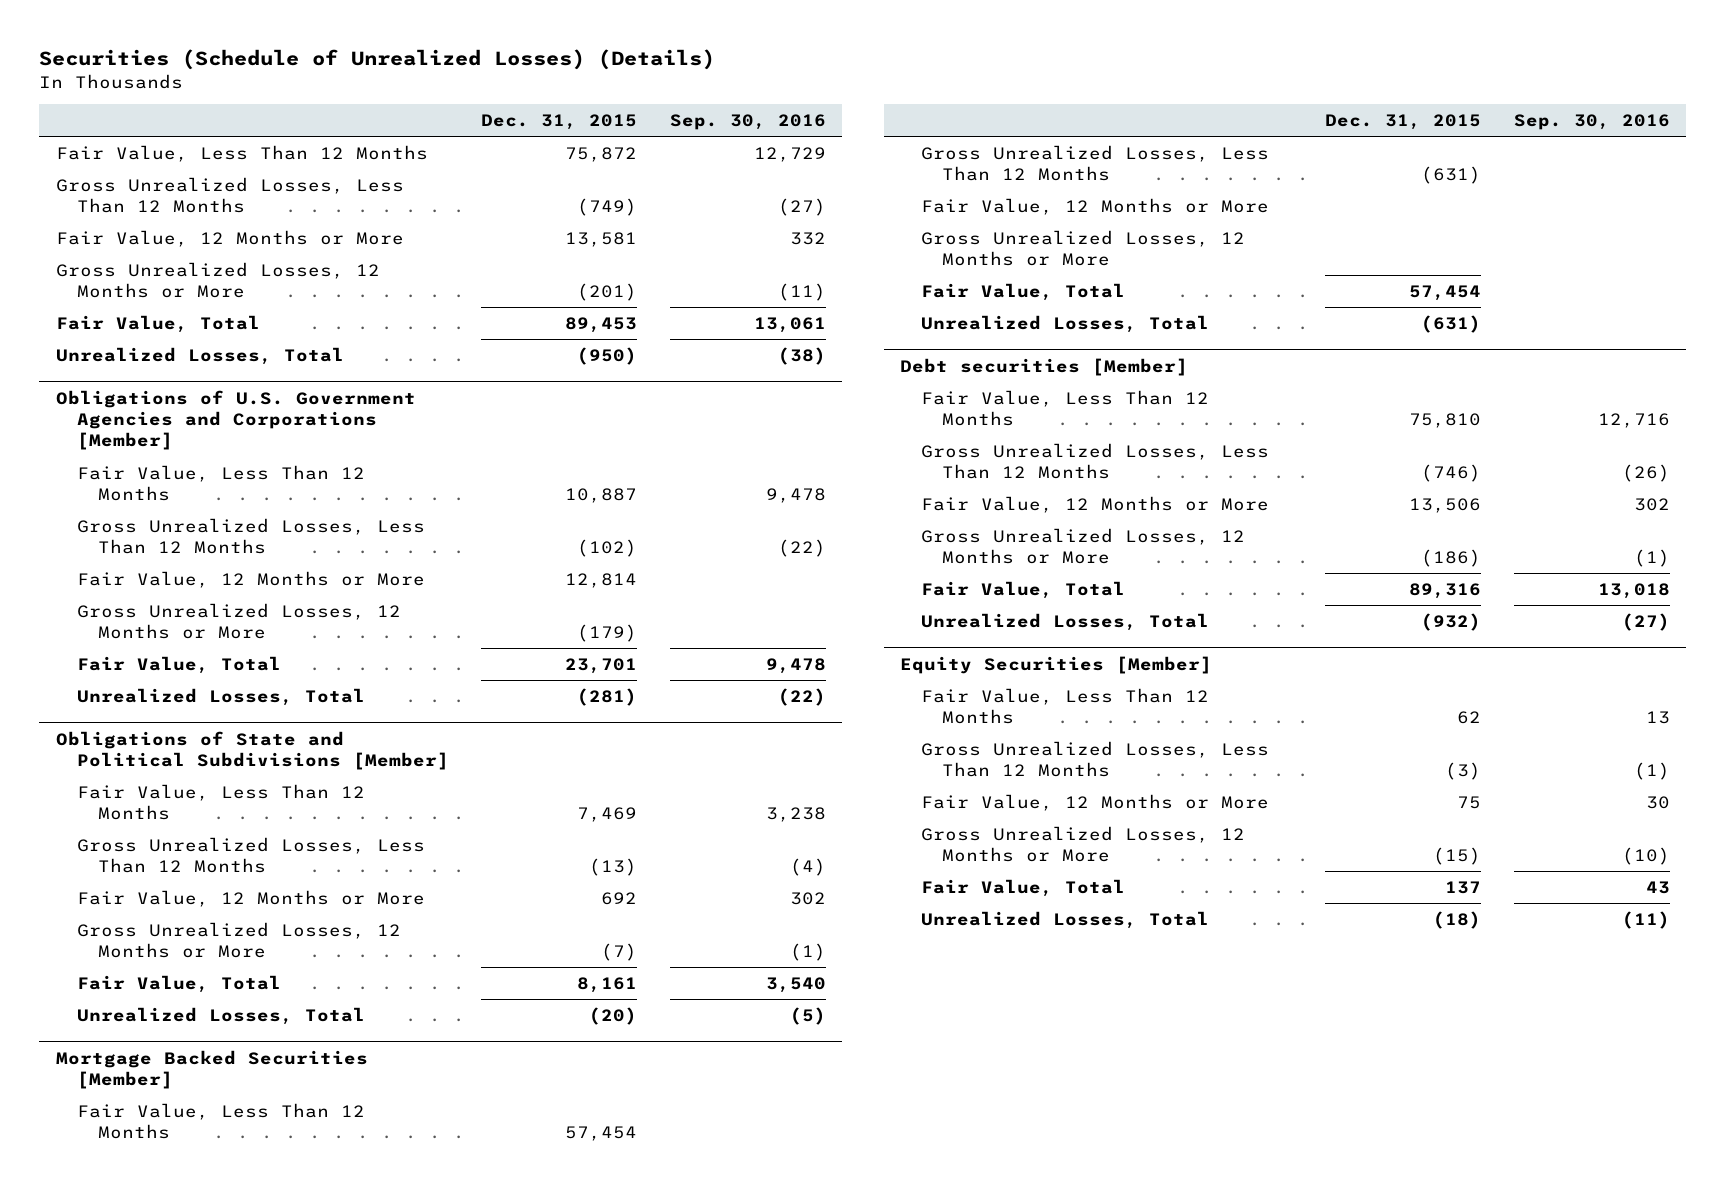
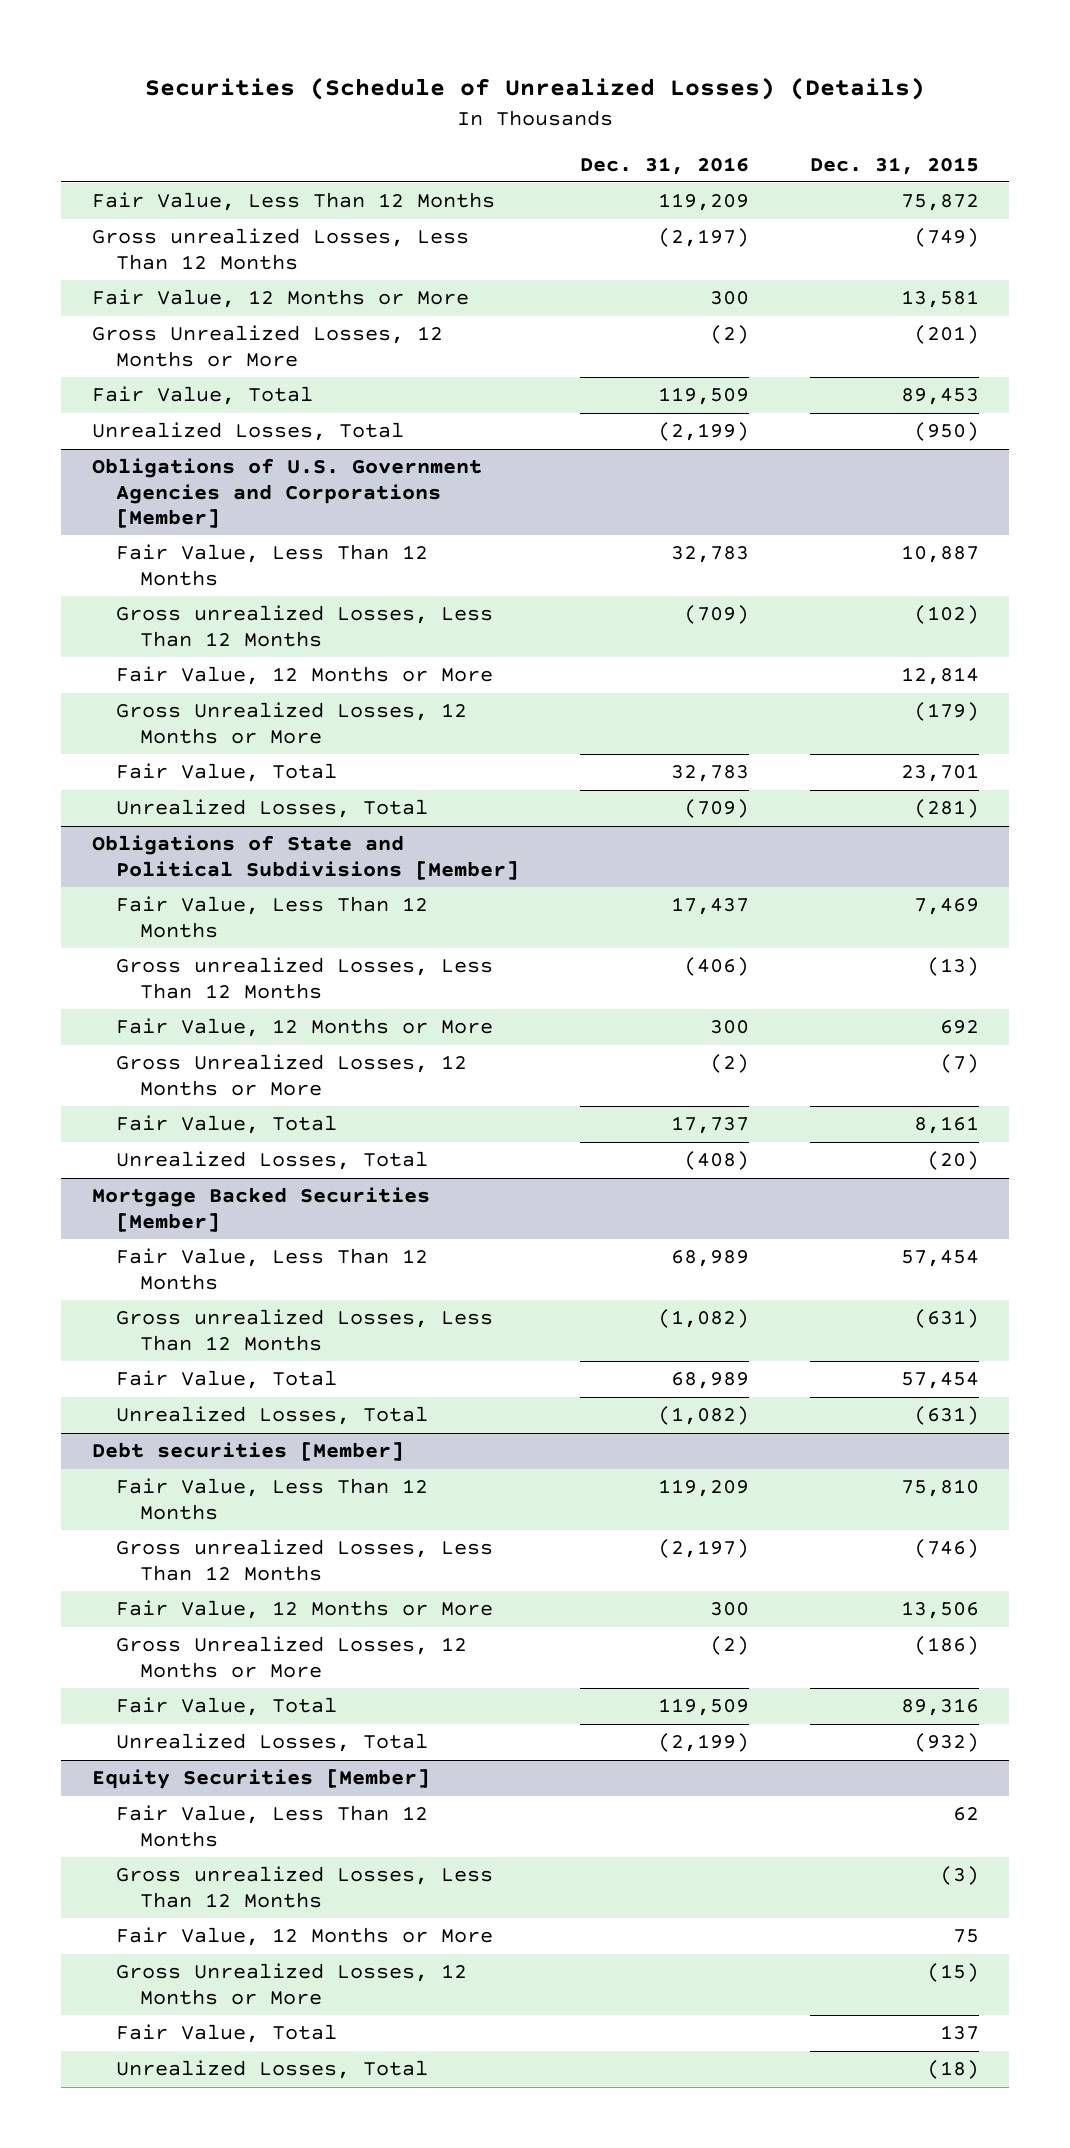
- | Dec. 31, 2015 | Sep. 30, 2016
+ | Dec. 31, 2016 | Dec. 31, 2015
- Gross Unrealized Losses, Less Than 12 Months | (749) | (27)
+ Gross unrealized Losses, Less Than 12 Months | (2,197) | (749)
@ Obligations of U.S. Government Agencies and Corporations [Member]
- Gross Unrealized Losses, Less Than 12 Months | (102) | (22)
+ Gross unrealized Losses, Less Than 12 Months | (709) | (102)
@ Obligations of State and Political Subdivisions [Member]
- Gross Unrealized Losses, Less Than 12 Months | (13) | (4)
+ Gross unrealized Losses, Less Than 12 Months | (406) | (13)
@ Mortgage Backed Securities [Member]
- Gross Unrealized Losses, Less Than 12 Months | (631) |
- Fair Value, 12 Months or More
- Gross Unrealized Losses, 12 Months or More
+ Gross unrealized Losses, Less Than 12 Months | (1,082) | (631)
@ Debt securities [Member]
- Gross Unrealized Losses, Less Than 12 Months | (746) | (26)
+ Gross unrealized Losses, Less Than 12 Months | (2,197) | (746)
@ Equity Securities [Member]
- Gross Unrealized Losses, Less Than 12 Months | (3) | (1)
+ Gross unrealized Losses, Less Than 12 Months | | (3)

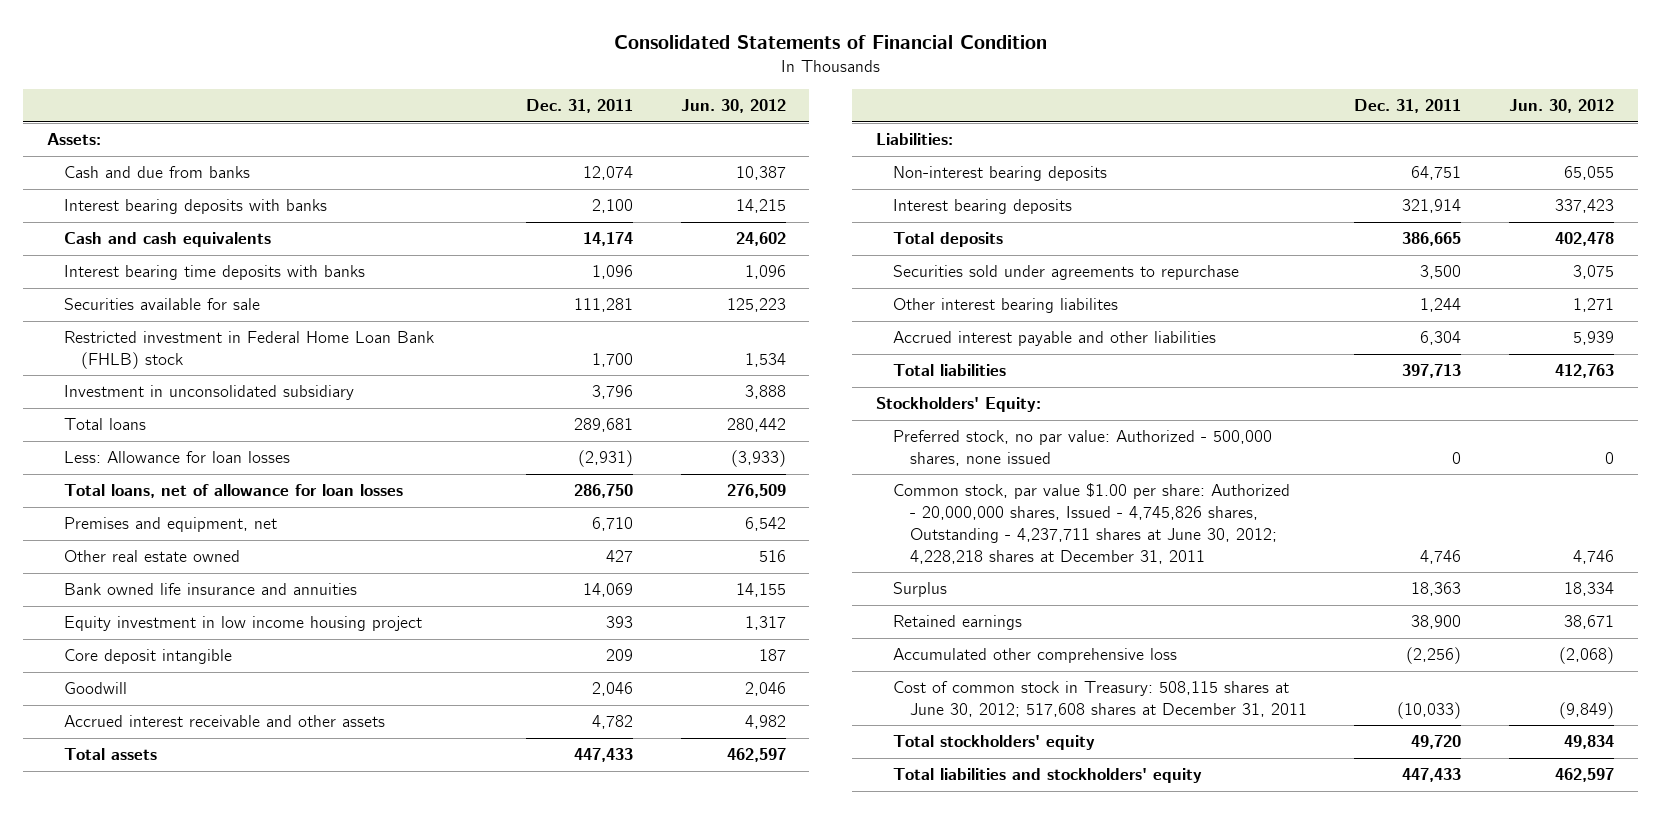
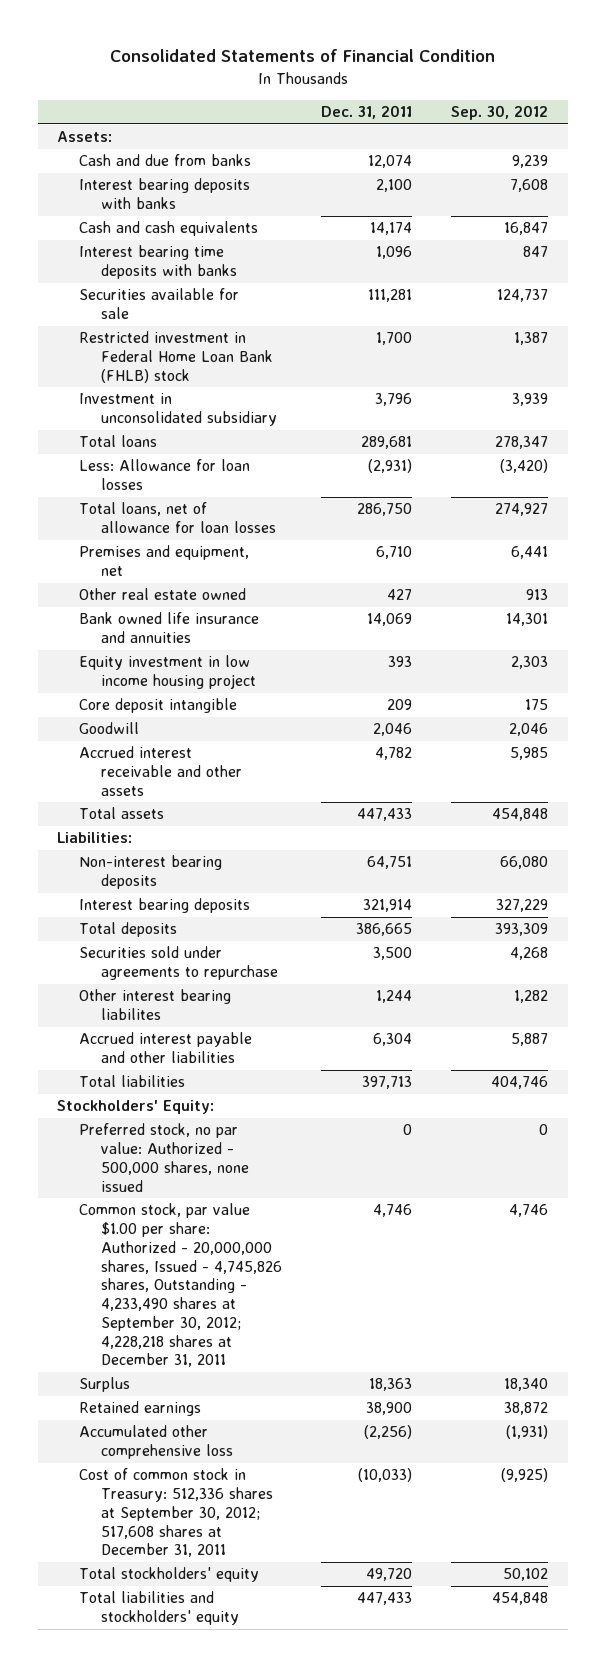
- | Dec. 31, 2011 | Jun. 30, 2012
+ | Dec. 31, 2011 | Sep. 30, 2012
- Common stock, par value $1.00 per share: Authorized - 20,000,000 shares, Issued - 4,745,826 shares, Outstanding - 4,237,711 shares at June 30, 2012; 4,228,218 shares at December 31, 2011 | 4,746 | 4,746
+ Common stock, par value $1.00 per share: Authorized - 20,000,000 shares, Issued - 4,745,826 shares, Outstanding - 4,233,490 shares at September 30, 2012; 4,228,218 shares at December 31, 2011 | 4,746 | 4,746
- Cost of common stock in Treasury: 508,115 shares at June 30, 2012; 517,608 shares at December 31, 2011 | (10,033) | (9,849)
+ Cost of common stock in Treasury: 512,336 shares at September 30, 2012; 517,608 shares at December 31, 2011 | (10,033) | (9,925)

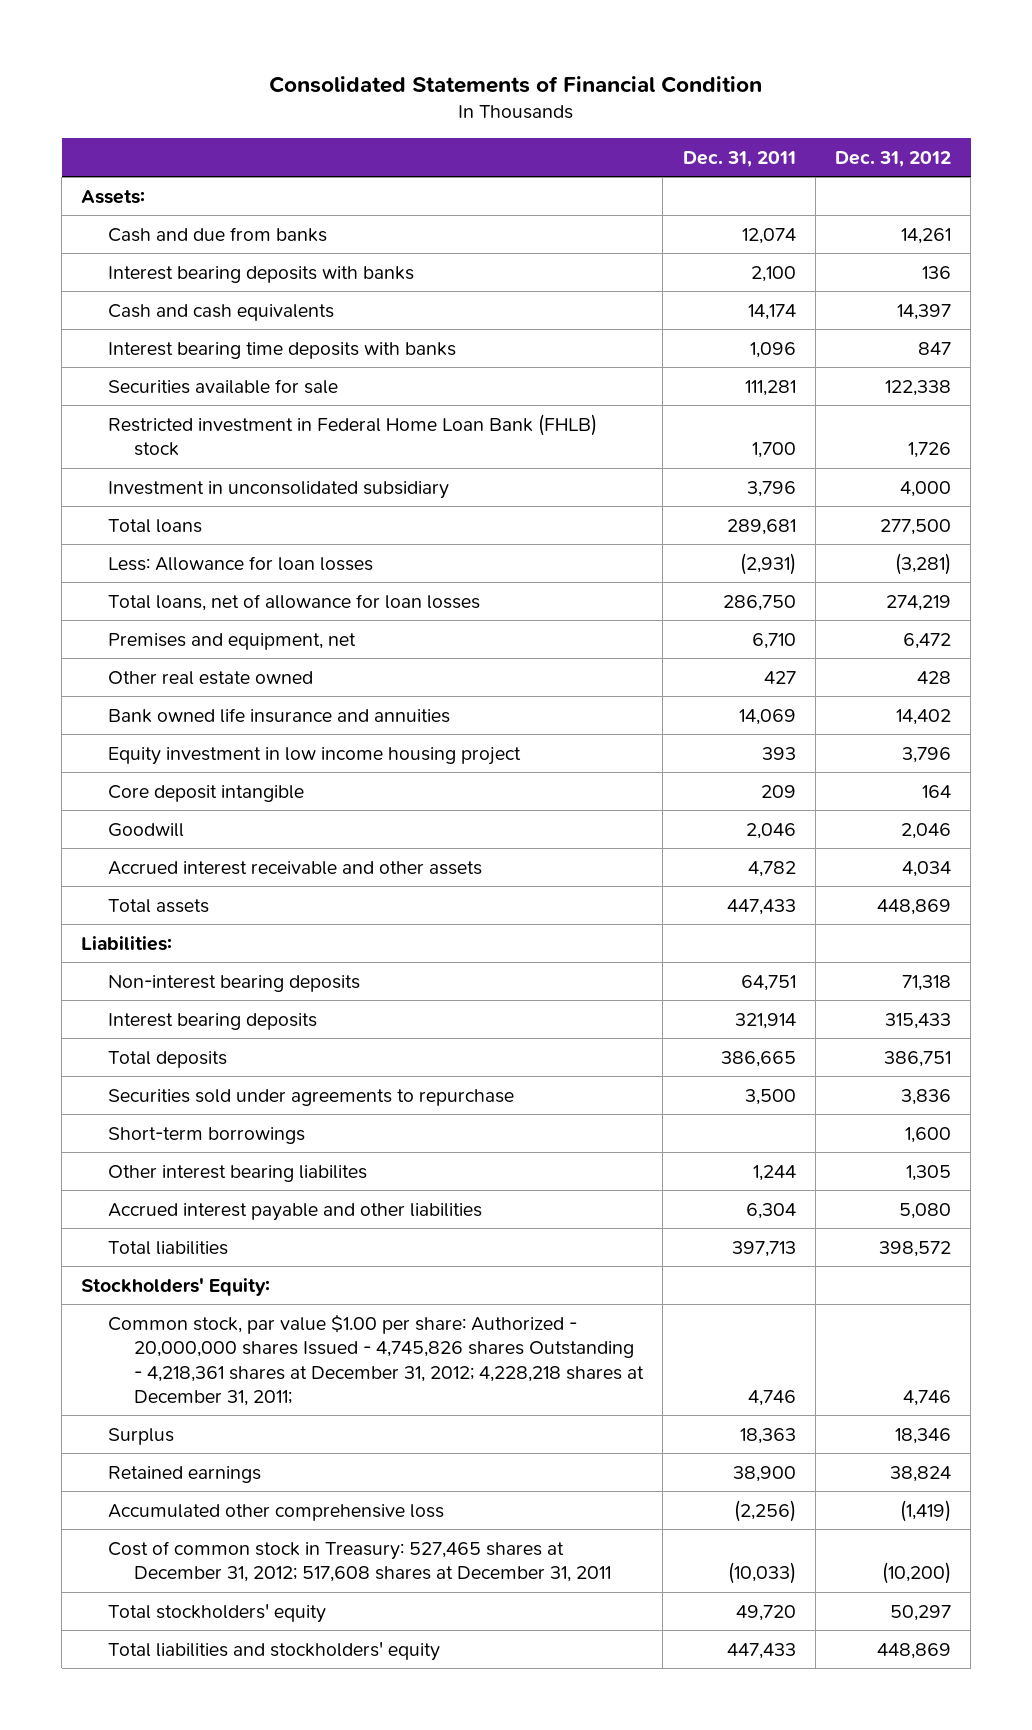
- | Dec. 31, 2011 | Sep. 30, 2012
+ | Dec. 31, 2011 | Dec. 31, 2012
+ Short-term borrowings | | 1,600
- Preferred stock, no par value: Authorized - 500,000 shares, none issued | 0 | 0
- Common stock, par value $1.00 per share: Authorized - 20,000,000 shares, Issued - 4,745,826 shares, Outstanding - 4,233,490 shares at September 30, 2012; 4,228,218 shares at December 31, 2011 | 4,746 | 4,746
+ Common stock, par value $1.00 per share: Authorized - 20,000,000 shares Issued - 4,745,826 shares Outstanding - 4,218,361 shares at December 31, 2012; 4,228,218 shares at December 31, 2011; | 4,746 | 4,746
- Cost of common stock in Treasury: 512,336 shares at September 30, 2012; 517,608 shares at December 31, 2011 | (10,033) | (9,925)
+ Cost of common stock in Treasury: 527,465 shares at December 31, 2012; 517,608 shares at December 31, 2011 | (10,033) | (10,200)

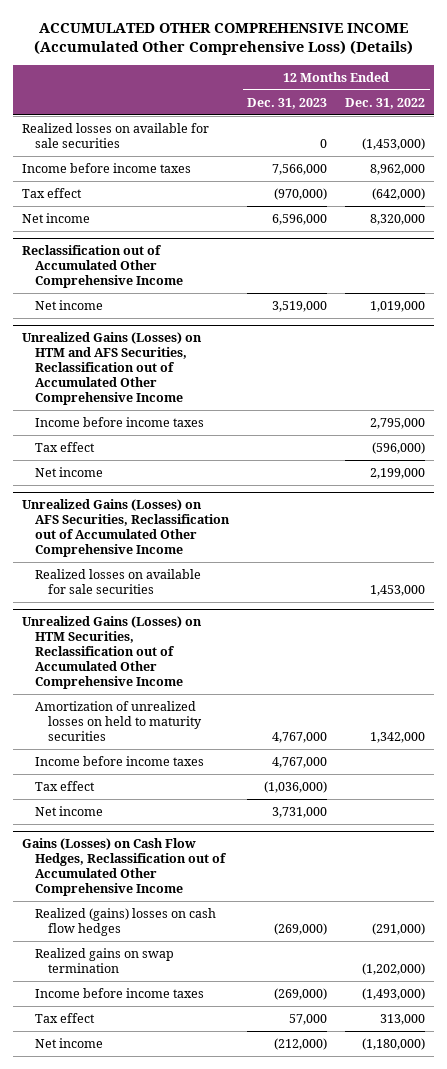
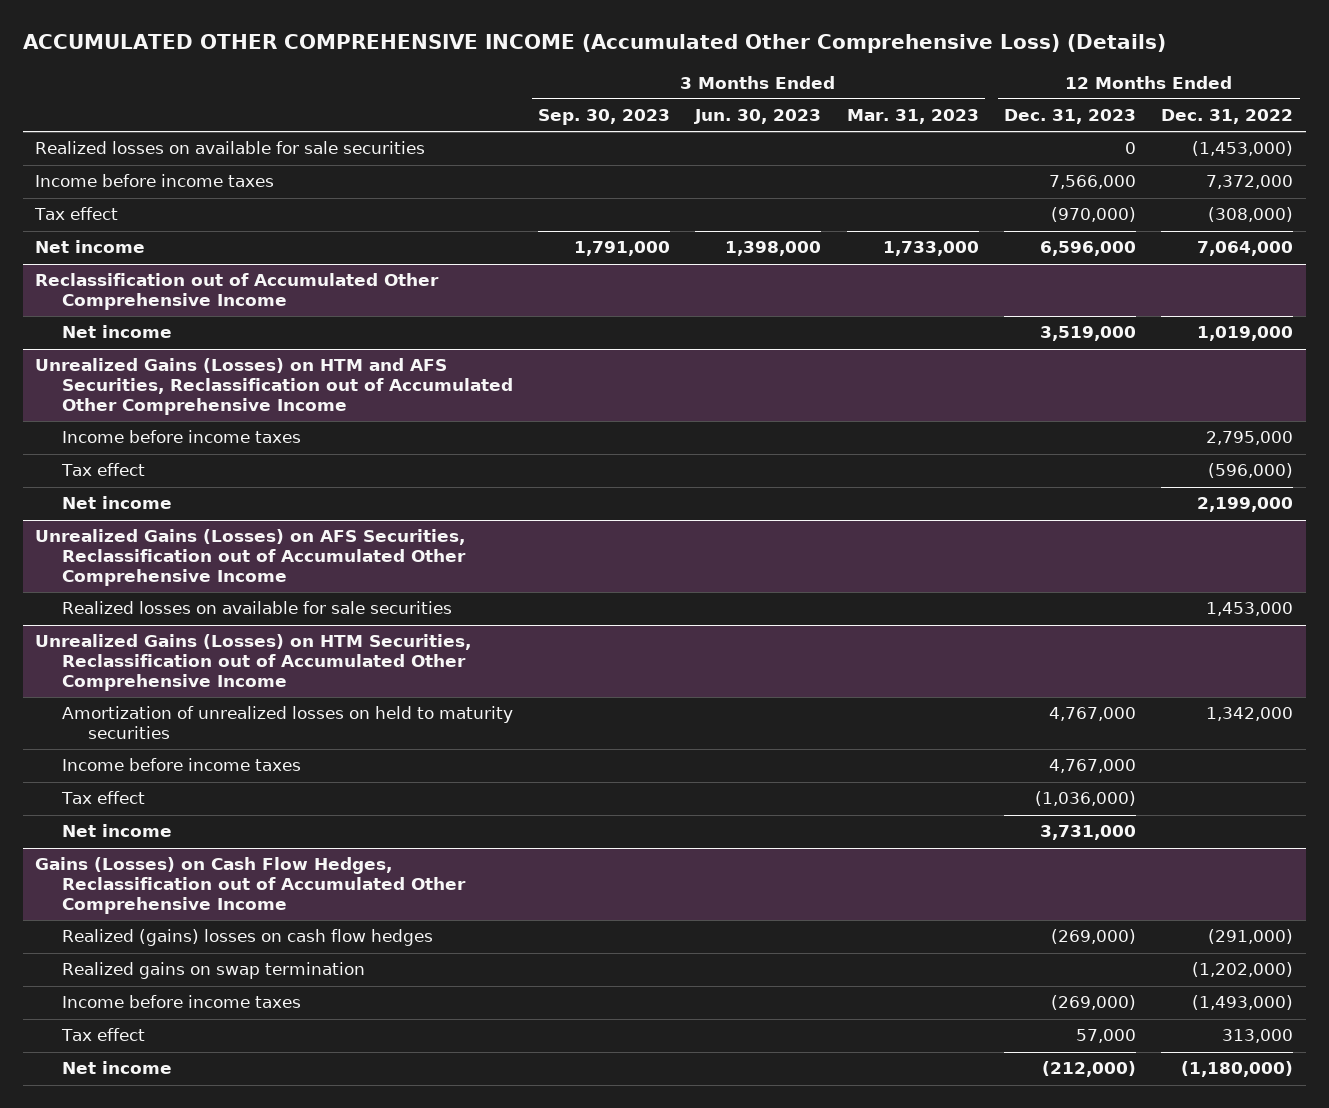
- | 12 Months Ended Dec. 31, 2023 | 12 Months Ended Dec. 31, 2022
+ | 3 Months Ended Sep. 30, 2023 | 3 Months Ended Jun. 30, 2023 | 3 Months Ended Mar. 31, 2023 | 12 Months Ended Dec. 31, 2023 | 12 Months Ended Dec. 31, 2022
- Income before income taxes | 7,566,000 | 8,962,000
- Tax effect | (970,000) | (642,000)
- Net income | 6,596,000 | 8,320,000
+ Income before income taxes | | | | 7,566,000 | 7,372,000
+ Tax effect | | | | (970,000) | (308,000)
+ Net income | 1,791,000 | 1,398,000 | 1,733,000 | 6,596,000 | 7,064,000

